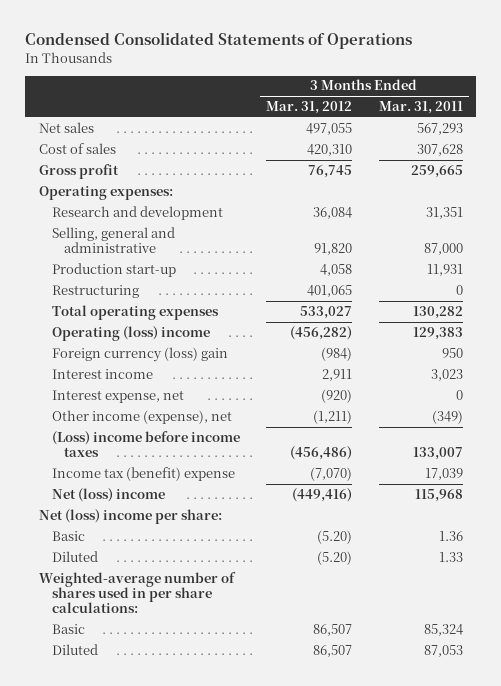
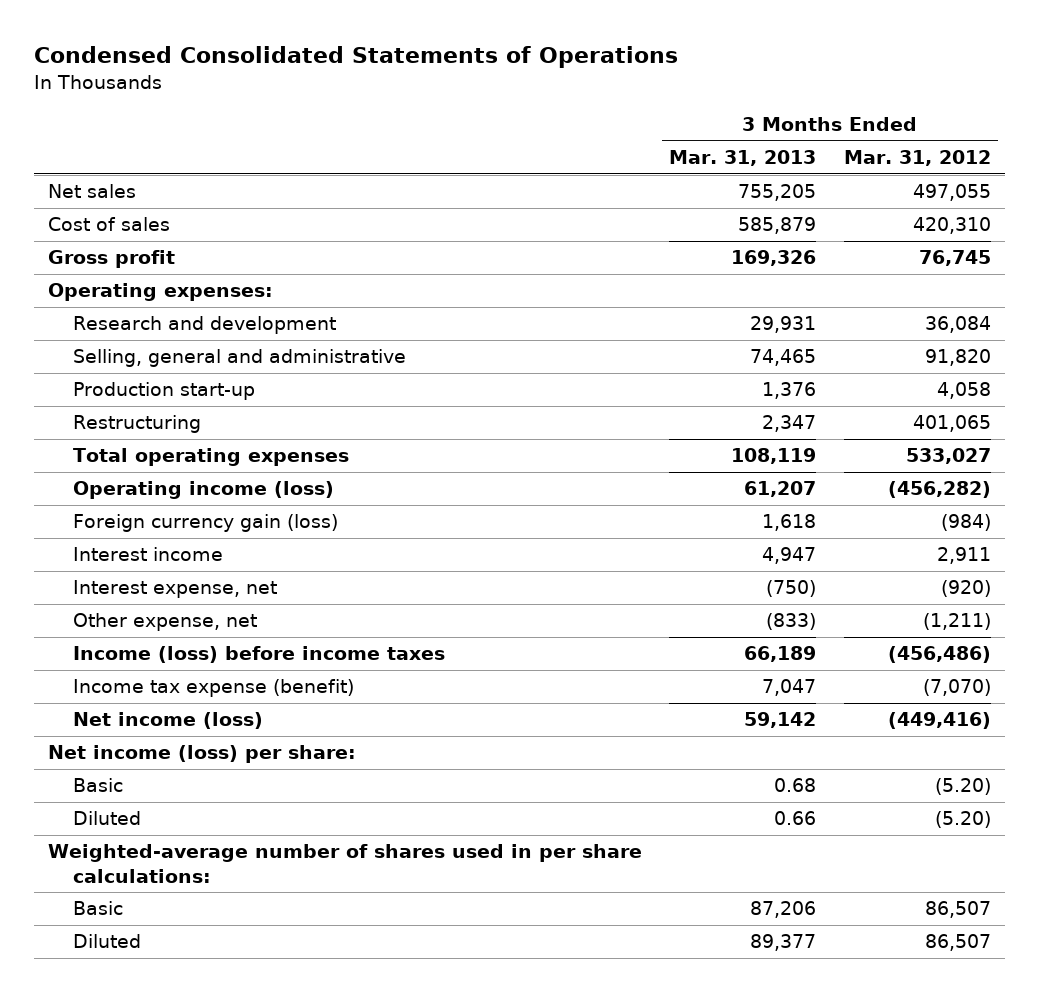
- | 3 Months Ended Mar. 31, 2012 | 3 Months Ended Mar. 31, 2011
+ | 3 Months Ended Mar. 31, 2013 | 3 Months Ended Mar. 31, 2012
- Operating (loss) income | (456,282) | 129,383
- Foreign currency (loss) gain | (984) | 950
+ Operating income (loss) | 61,207 | (456,282)
+ Foreign currency gain (loss) | 1,618 | (984)
- Other income (expense), net | (1,211) | (349)
- (Loss) income before income taxes | (456,486) | 133,007
- Income tax (benefit) expense | (7,070) | 17,039
- Net (loss) income | (449,416) | 115,968
- Net (loss) income per share:
+ Other expense, net | (833) | (1,211)
+ Income (loss) before income taxes | 66,189 | (456,486)
+ Income tax expense (benefit) | 7,047 | (7,070)
+ Net income (loss) | 59,142 | (449,416)
+ Net income (loss) per share:

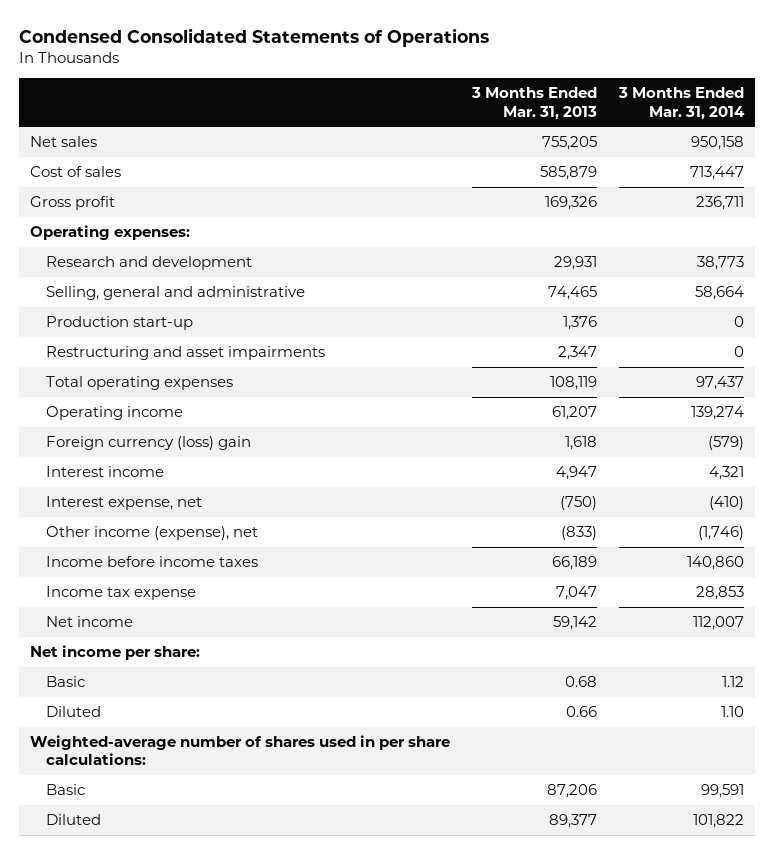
- | 3 Months Ended Mar. 31, 2013 | 3 Months Ended Mar. 31, 2012
+ | 3 Months Ended Mar. 31, 2013 | 3 Months Ended Mar. 31, 2014
- Restructuring | 2,347 | 401,065
+ Restructuring and asset impairments | 2,347 | 0
- Operating income (loss) | 61,207 | (456,282)
- Foreign currency gain (loss) | 1,618 | (984)
+ Operating income | 61,207 | 139,274
+ Foreign currency (loss) gain | 1,618 | (579)
- Other expense, net | (833) | (1,211)
- Income (loss) before income taxes | 66,189 | (456,486)
- Income tax expense (benefit) | 7,047 | (7,070)
- Net income (loss) | 59,142 | (449,416)
- Net income (loss) per share:
+ Other income (expense), net | (833) | (1,746)
+ Income before income taxes | 66,189 | 140,860
+ Income tax expense | 7,047 | 28,853
+ Net income | 59,142 | 112,007
+ Net income per share:

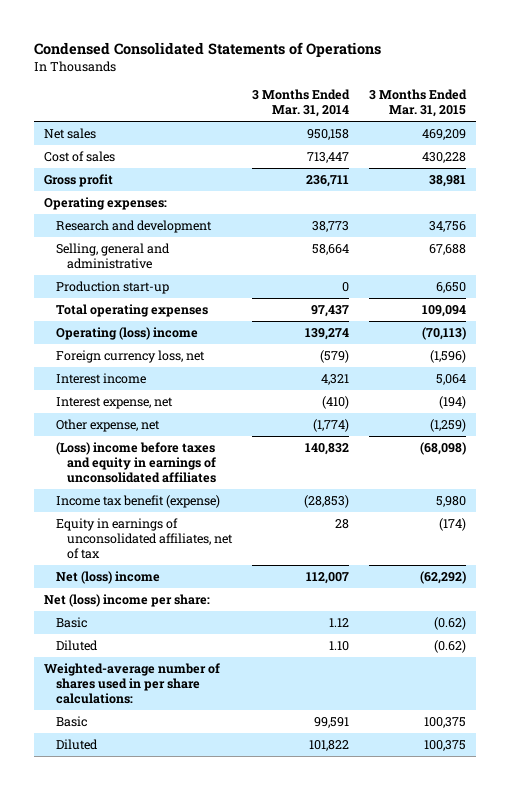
- | 3 Months Ended Mar. 31, 2013 | 3 Months Ended Mar. 31, 2014
+ | 3 Months Ended Mar. 31, 2014 | 3 Months Ended Mar. 31, 2015
- Restructuring and asset impairments | 2,347 | 0
- Operating income | 61,207 | 139,274
- Foreign currency (loss) gain | 1,618 | (579)
+ Operating (loss) income | 139,274 | (70,113)
+ Foreign currency loss, net | (579) | (1,596)
- Other income (expense), net | (833) | (1,746)
- Income before income taxes | 66,189 | 140,860
- Income tax expense | 7,047 | 28,853
- Net income | 59,142 | 112,007
- Net income per share:
+ Other expense, net | (1,774) | (1,259)
+ (Loss) income before taxes and equity in earnings of unconsolidated affiliates | 140,832 | (68,098)
+ Income tax benefit (expense) | (28,853) | 5,980
+ Equity in earnings of unconsolidated affiliates, net of tax | 28 | (174)
+ Net (loss) income | 112,007 | (62,292)
+ Net (loss) income per share:

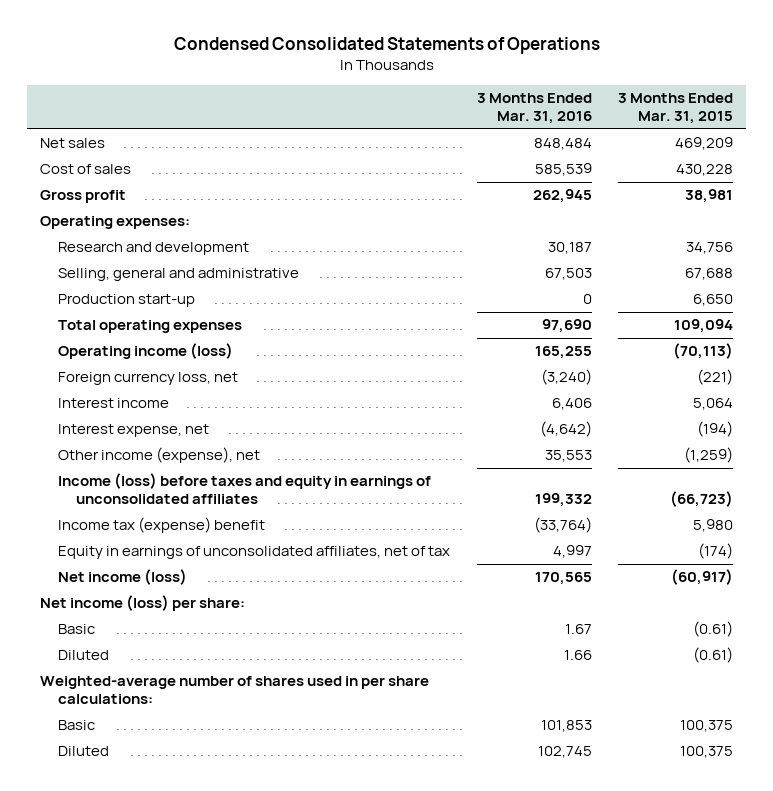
- | 3 Months Ended Mar. 31, 2014 | 3 Months Ended Mar. 31, 2015
+ | 3 Months Ended Mar. 31, 2016 | 3 Months Ended Mar. 31, 2015
- Operating (loss) income | 139,274 | (70,113)
- Foreign currency loss, net | (579) | (1,596)
+ Operating income (loss) | 165,255 | (70,113)
+ Foreign currency loss, net | (3,240) | (221)
- Other expense, net | (1,774) | (1,259)
- (Loss) income before taxes and equity in earnings of unconsolidated affiliates | 140,832 | (68,098)
- Income tax benefit (expense) | (28,853) | 5,980
+ Other income (expense), net | 35,553 | (1,259)
+ Income (loss) before taxes and equity in earnings of unconsolidated affiliates | 199,332 | (66,723)
+ Income tax (expense) benefit | (33,764) | 5,980
- Net (loss) income | 112,007 | (62,292)
- Net (loss) income per share:
- Basic | 1.12 | (0.62)
- Diluted | 1.10 | (0.62)
+ Net income (loss) | 170,565 | (60,917)
+ Net income (loss) per share:
+ Basic | 1.67 | (0.61)
+ Diluted | 1.66 | (0.61)

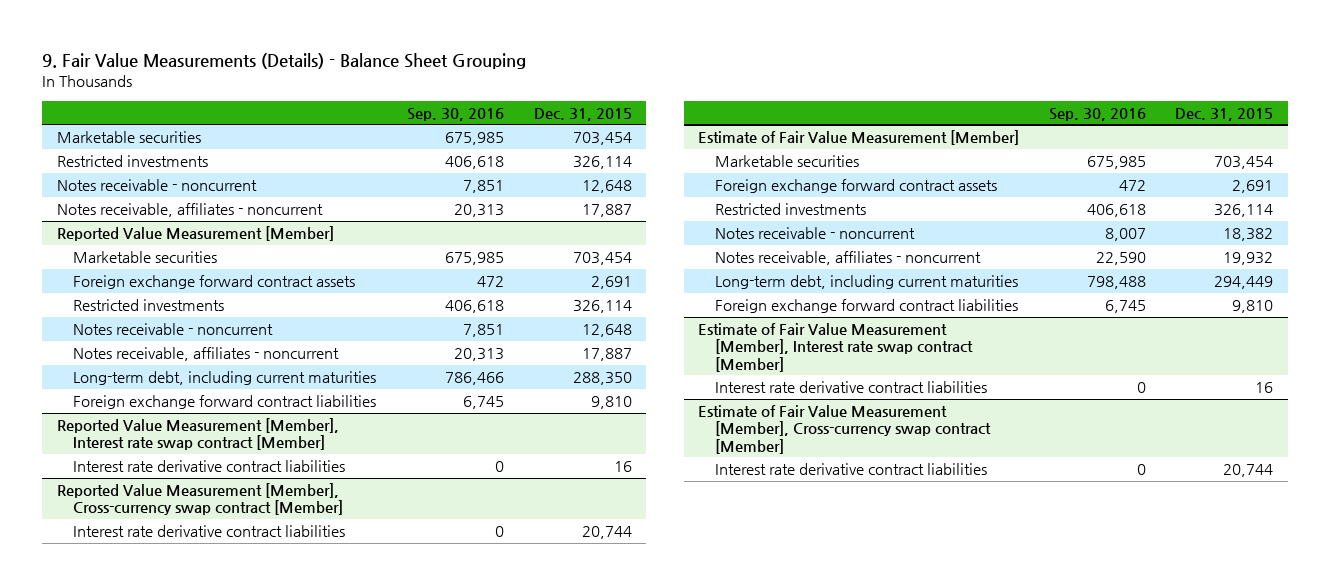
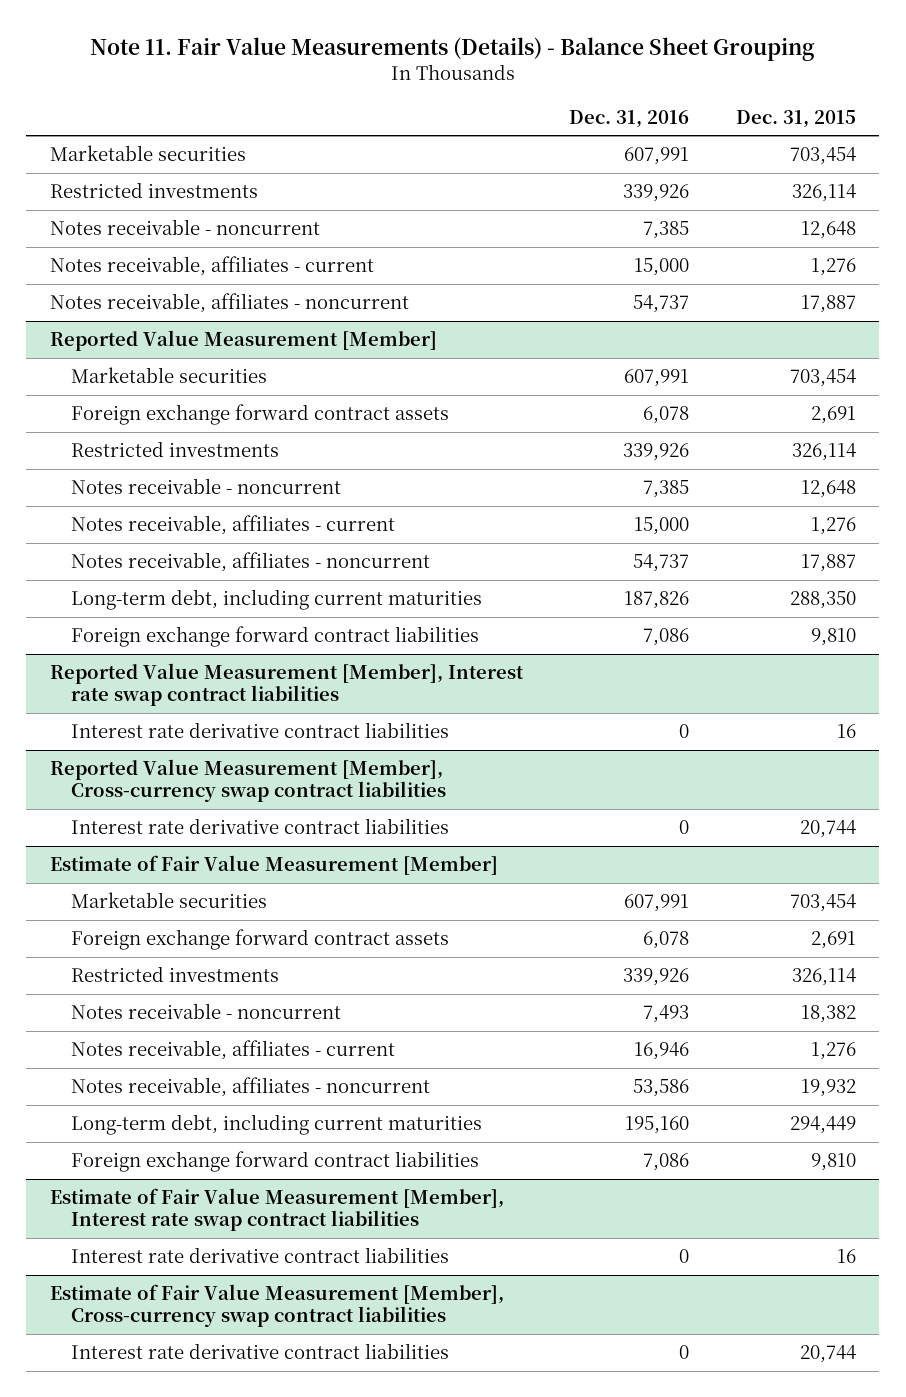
- 9. Fair Value Measurements (Details) - Balance Sheet Grouping
+ Note 11. Fair Value Measurements (Details) - Balance Sheet Grouping
- | Sep. 30, 2016 | Dec. 31, 2015
+ | Dec. 31, 2016 | Dec. 31, 2015
+ Notes receivable, affiliates - current | 15,000 | 1,276
@ Reported Value Measurement [Member]
+ Notes receivable, affiliates - current | 15,000 | 1,276
- Reported Value Measurement [Member], Interest rate swap contract [Member]
+ Reported Value Measurement [Member], Interest rate swap contract liabilities
- Reported Value Measurement [Member], Cross-currency swap contract [Member]
+ Reported Value Measurement [Member], Cross-currency swap contract liabilities
@ Estimate of Fair Value Measurement [Member]
+ Notes receivable, affiliates - current | 16,946 | 1,276
- Estimate of Fair Value Measurement [Member], Interest rate swap contract [Member]
+ Estimate of Fair Value Measurement [Member], Interest rate swap contract liabilities
- Estimate of Fair Value Measurement [Member], Cross-currency swap contract [Member]
+ Estimate of Fair Value Measurement [Member], Cross-currency swap contract liabilities

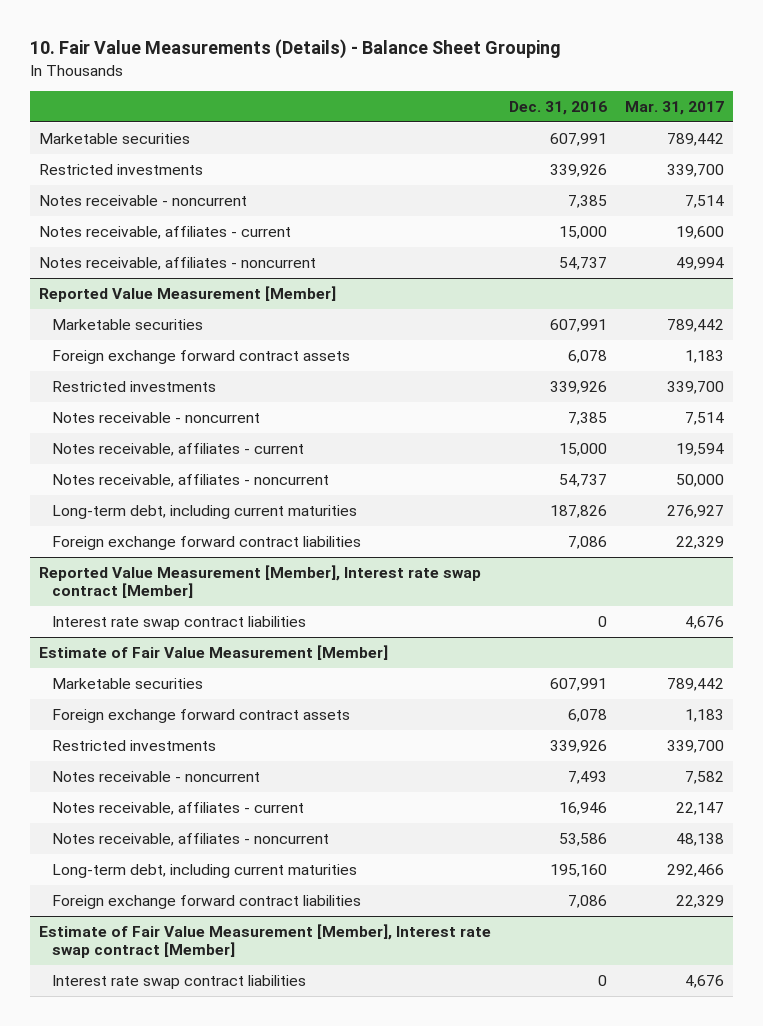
- Note 11. Fair Value Measurements (Details) - Balance Sheet Grouping
+ 10. Fair Value Measurements (Details) - Balance Sheet Grouping
- | Dec. 31, 2016 | Dec. 31, 2015
+ | Dec. 31, 2016 | Mar. 31, 2017
- Reported Value Measurement [Member], Interest rate swap contract liabilities
- Interest rate derivative contract liabilities | 0 | 16
- Reported Value Measurement [Member], Cross-currency swap contract liabilities
- Interest rate derivative contract liabilities | 0 | 20,744
+ Reported Value Measurement [Member], Interest rate swap contract [Member]
+ Interest rate swap contract liabilities | 0 | 4,676
- Estimate of Fair Value Measurement [Member], Interest rate swap contract liabilities
- Interest rate derivative contract liabilities | 0 | 16
- Estimate of Fair Value Measurement [Member], Cross-currency swap contract liabilities
- Interest rate derivative contract liabilities | 0 | 20,744
+ Estimate of Fair Value Measurement [Member], Interest rate swap contract [Member]
+ Interest rate swap contract liabilities | 0 | 4,676

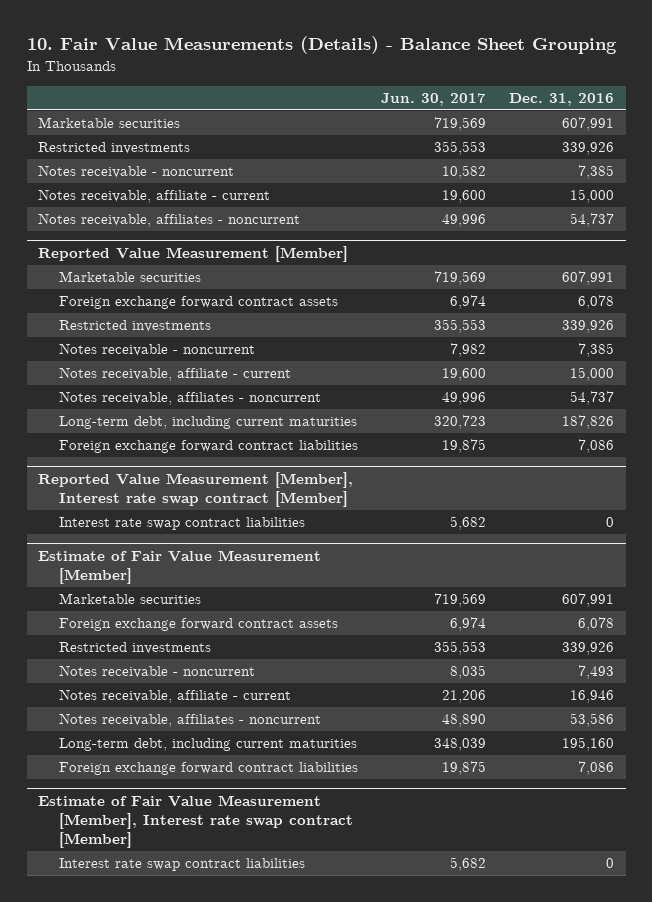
- | Dec. 31, 2016 | Mar. 31, 2017
+ | Jun. 30, 2017 | Dec. 31, 2016
- Notes receivable, affiliates - current | 15,000 | 19,600
+ Notes receivable, affiliate - current | 19,600 | 15,000
@ Reported Value Measurement [Member]
- Notes receivable, affiliates - current | 15,000 | 19,594
+ Notes receivable, affiliate - current | 19,600 | 15,000
@ Estimate of Fair Value Measurement [Member]
- Notes receivable, affiliates - current | 16,946 | 22,147
+ Notes receivable, affiliate - current | 21,206 | 16,946

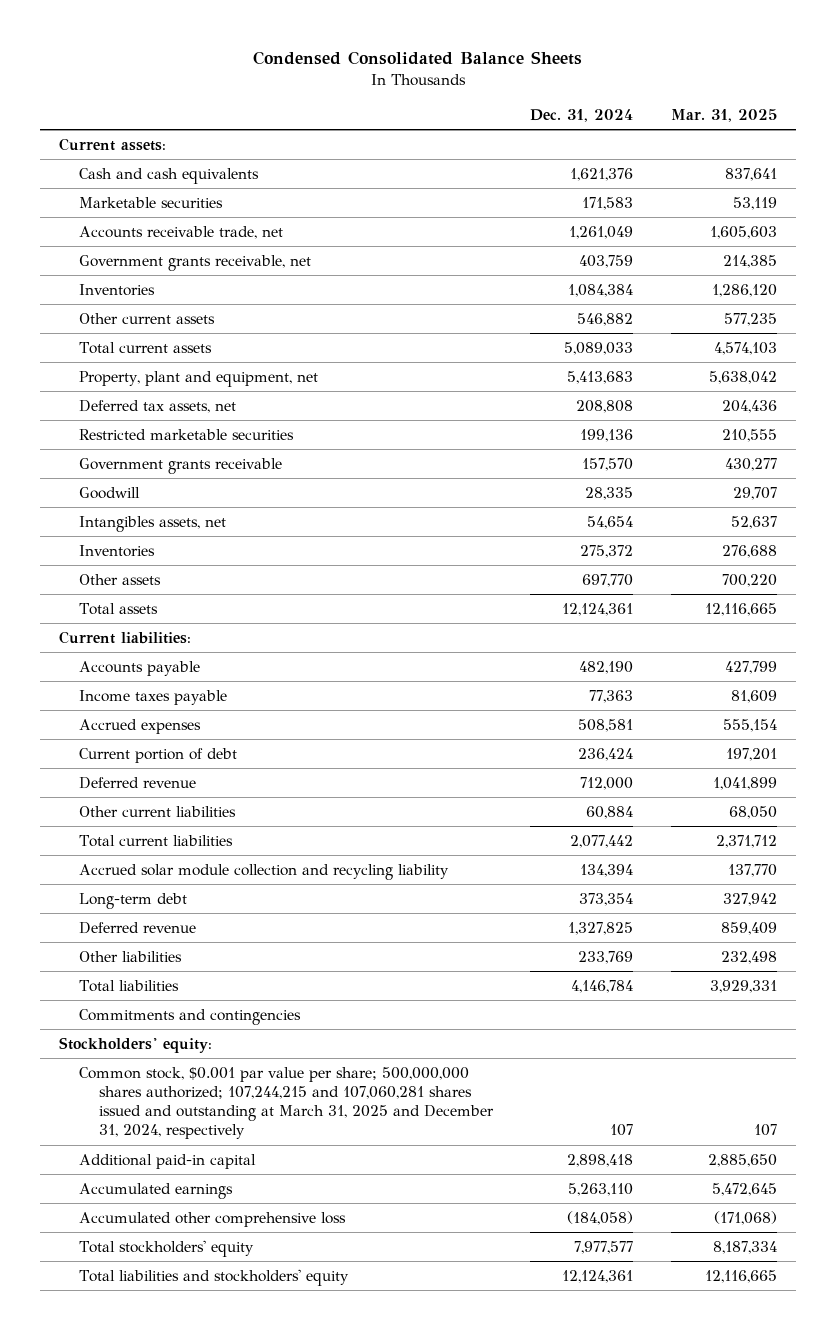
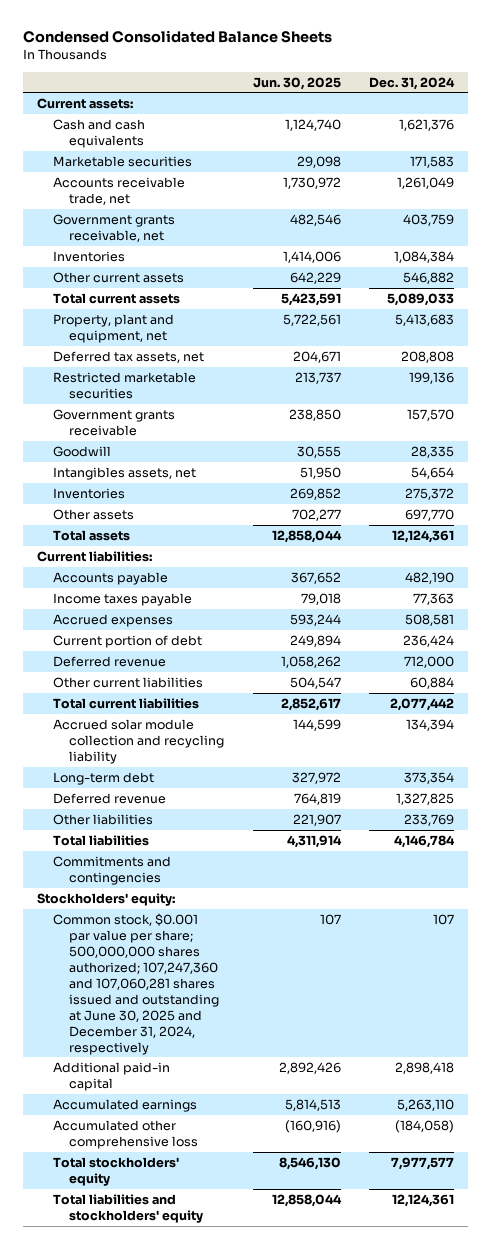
- | Dec. 31, 2024 | Mar. 31, 2025
+ | Jun. 30, 2025 | Dec. 31, 2024
- Common stock, $0.001 par value per share; 500,000,000 shares authorized; 107,244,215 and 107,060,281 shares issued and outstanding at March 31, 2025 and December 31, 2024, respectively | 107 | 107
+ Common stock, $0.001 par value per share; 500,000,000 shares authorized; 107,247,360 and 107,060,281 shares issued and outstanding at June 30, 2025 and December 31, 2024, respectively | 107 | 107

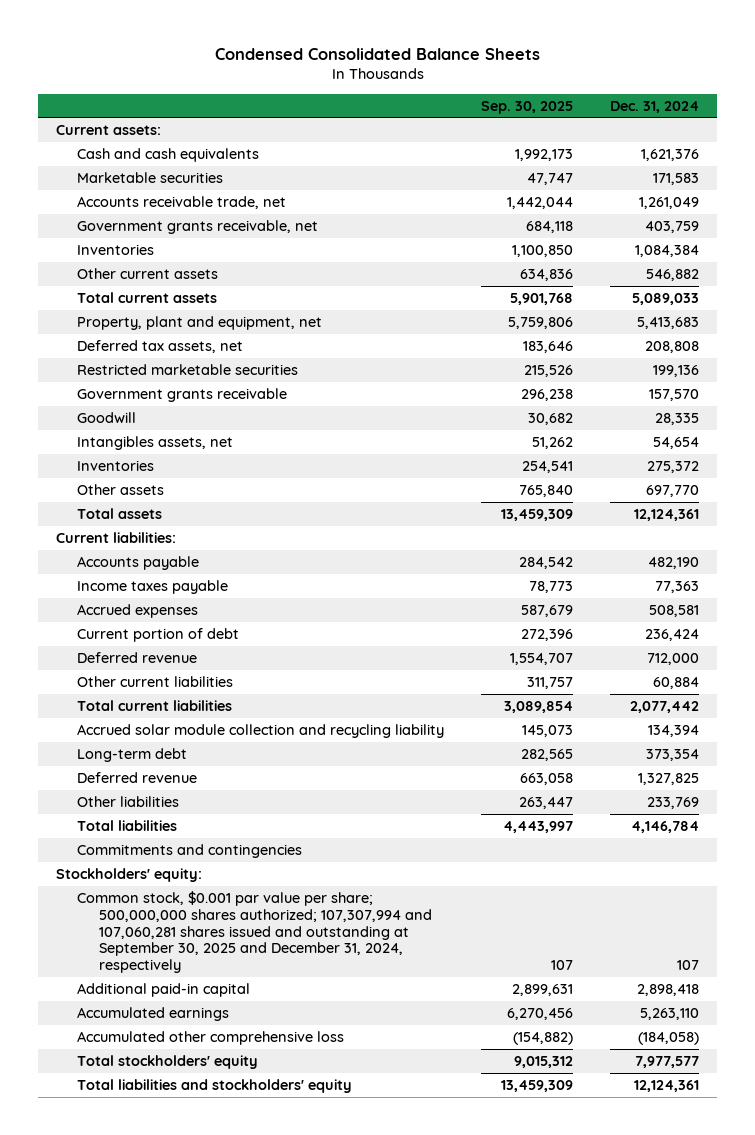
- | Jun. 30, 2025 | Dec. 31, 2024
+ | Sep. 30, 2025 | Dec. 31, 2024
- Common stock, $0.001 par value per share; 500,000,000 shares authorized; 107,247,360 and 107,060,281 shares issued and outstanding at June 30, 2025 and December 31, 2024, respectively | 107 | 107
+ Common stock, $0.001 par value per share; 500,000,000 shares authorized; 107,307,994 and 107,060,281 shares issued and outstanding at September 30, 2025 and December 31, 2024, respectively | 107 | 107

